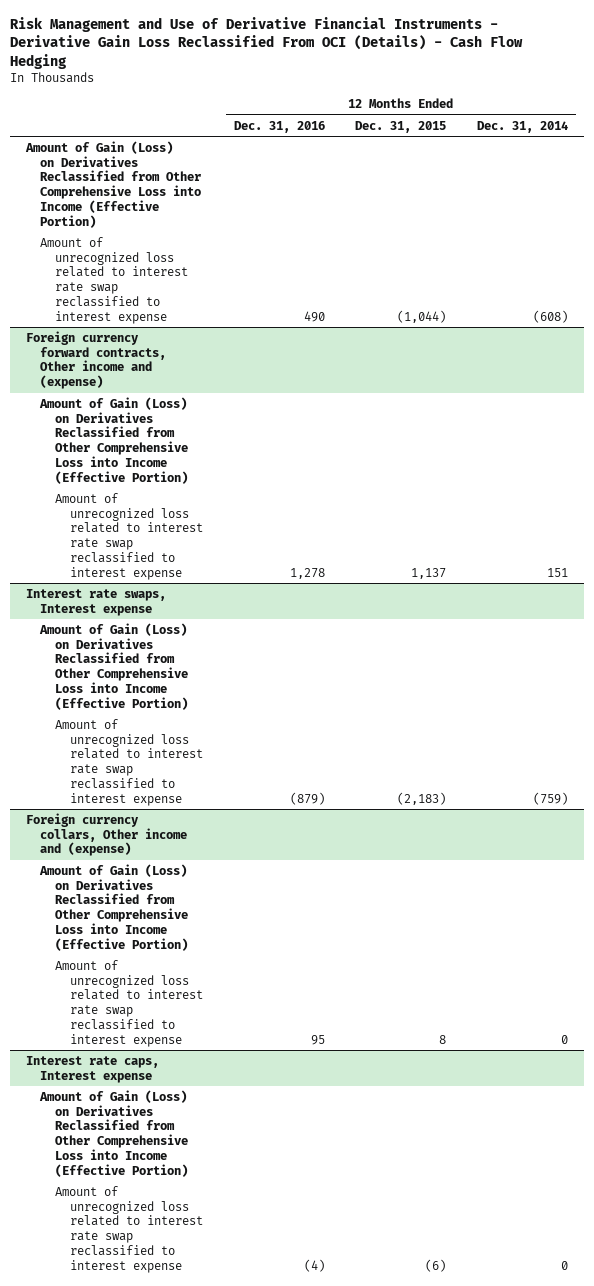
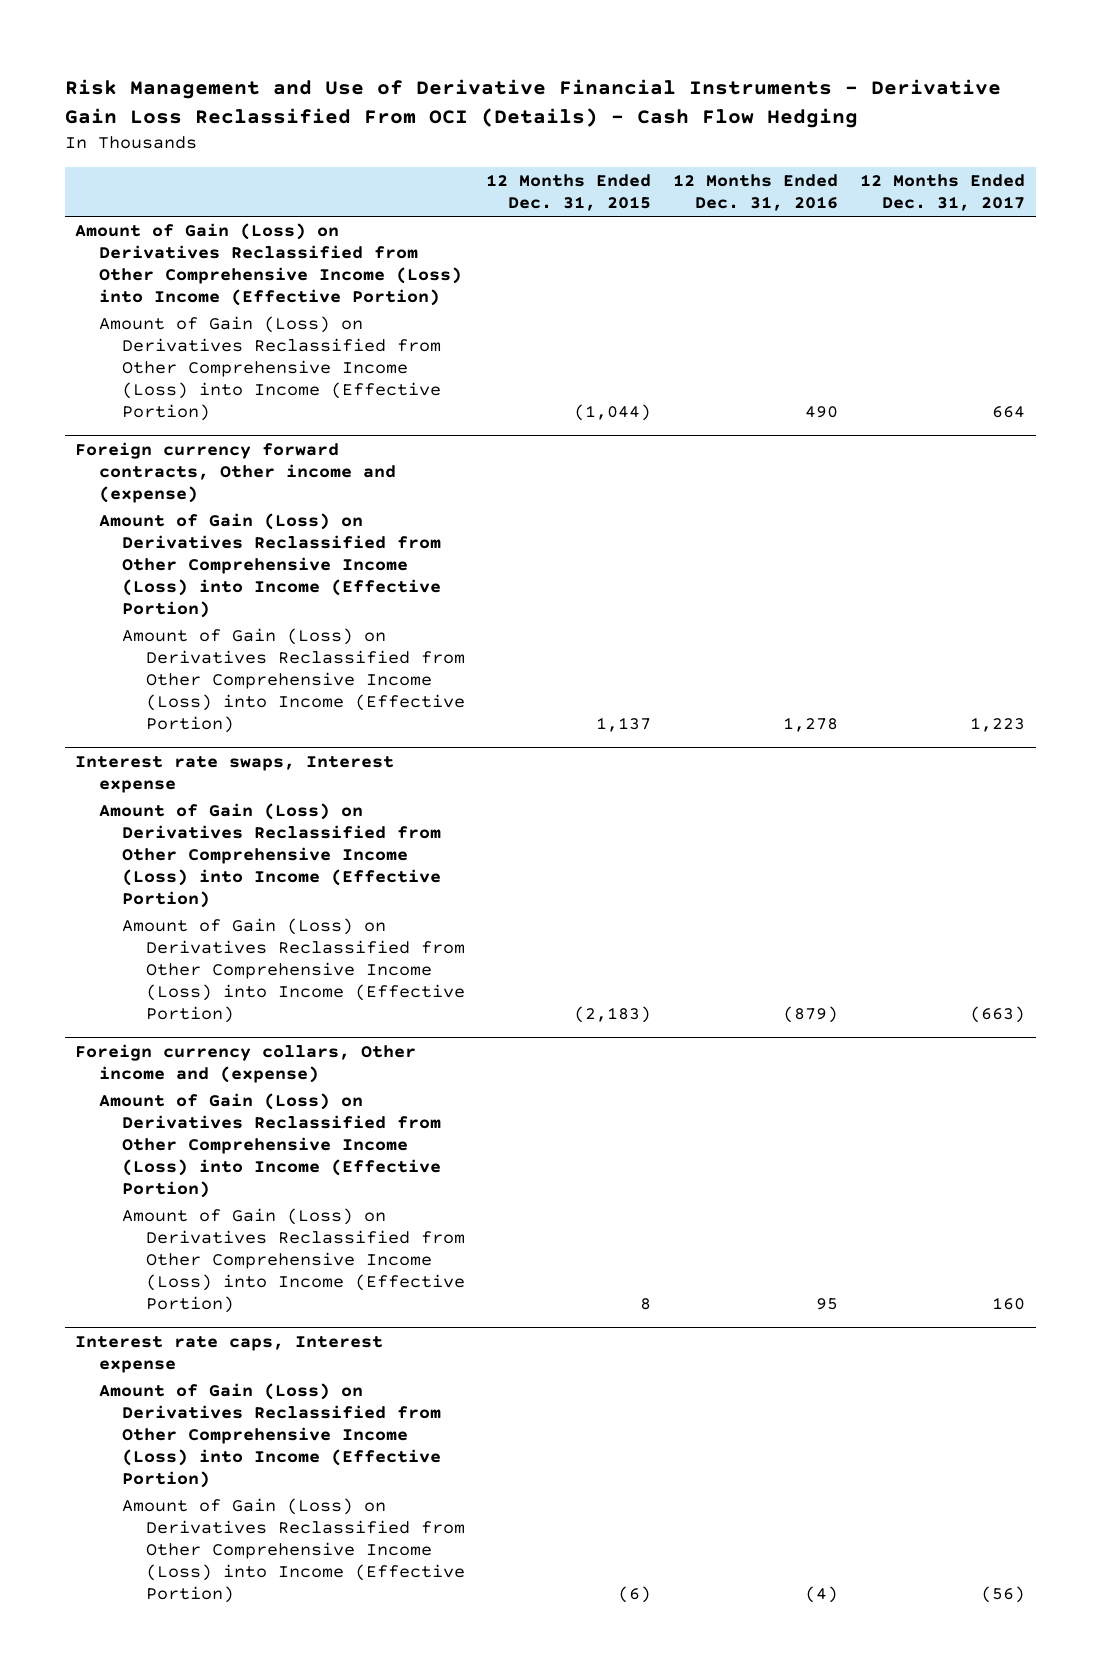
- | 12 Months Ended Dec. 31, 2016 | 12 Months Ended Dec. 31, 2015 | 12 Months Ended Dec. 31, 2014
+ | 12 Months Ended Dec. 31, 2015 | 12 Months Ended Dec. 31, 2016 | 12 Months Ended Dec. 31, 2017
- Amount of Gain (Loss) on Derivatives Reclassified from Other Comprehensive Loss into Income (Effective Portion)
- Amount of unrecognized loss related to interest rate swap reclassified to interest expense | 490 | (1,044) | (608)
+ Amount of Gain (Loss) on Derivatives Reclassified from Other Comprehensive Income (Loss) into Income (Effective Portion)
+ Amount of Gain (Loss) on Derivatives Reclassified from Other Comprehensive Income (Loss) into Income (Effective Portion) | (1,044) | 490 | 664
@ Foreign currency forward contracts, Other income and (expense)
- Amount of Gain (Loss) on Derivatives Reclassified from Other Comprehensive Loss into Income (Effective Portion)
- Amount of unrecognized loss related to interest rate swap reclassified to interest expense | 1,278 | 1,137 | 151
+ Amount of Gain (Loss) on Derivatives Reclassified from Other Comprehensive Income (Loss) into Income (Effective Portion)
+ Amount of Gain (Loss) on Derivatives Reclassified from Other Comprehensive Income (Loss) into Income (Effective Portion) | 1,137 | 1,278 | 1,223
@ Interest rate swaps, Interest expense
- Amount of Gain (Loss) on Derivatives Reclassified from Other Comprehensive Loss into Income (Effective Portion)
- Amount of unrecognized loss related to interest rate swap reclassified to interest expense | (879) | (2,183) | (759)
+ Amount of Gain (Loss) on Derivatives Reclassified from Other Comprehensive Income (Loss) into Income (Effective Portion)
+ Amount of Gain (Loss) on Derivatives Reclassified from Other Comprehensive Income (Loss) into Income (Effective Portion) | (2,183) | (879) | (663)
@ Foreign currency collars, Other income and (expense)
- Amount of Gain (Loss) on Derivatives Reclassified from Other Comprehensive Loss into Income (Effective Portion)
- Amount of unrecognized loss related to interest rate swap reclassified to interest expense | 95 | 8 | 0
+ Amount of Gain (Loss) on Derivatives Reclassified from Other Comprehensive Income (Loss) into Income (Effective Portion)
+ Amount of Gain (Loss) on Derivatives Reclassified from Other Comprehensive Income (Loss) into Income (Effective Portion) | 8 | 95 | 160
@ Interest rate caps, Interest expense
- Amount of Gain (Loss) on Derivatives Reclassified from Other Comprehensive Loss into Income (Effective Portion)
- Amount of unrecognized loss related to interest rate swap reclassified to interest expense | (4) | (6) | 0
+ Amount of Gain (Loss) on Derivatives Reclassified from Other Comprehensive Income (Loss) into Income (Effective Portion)
+ Amount of Gain (Loss) on Derivatives Reclassified from Other Comprehensive Income (Loss) into Income (Effective Portion) | (6) | (4) | (56)

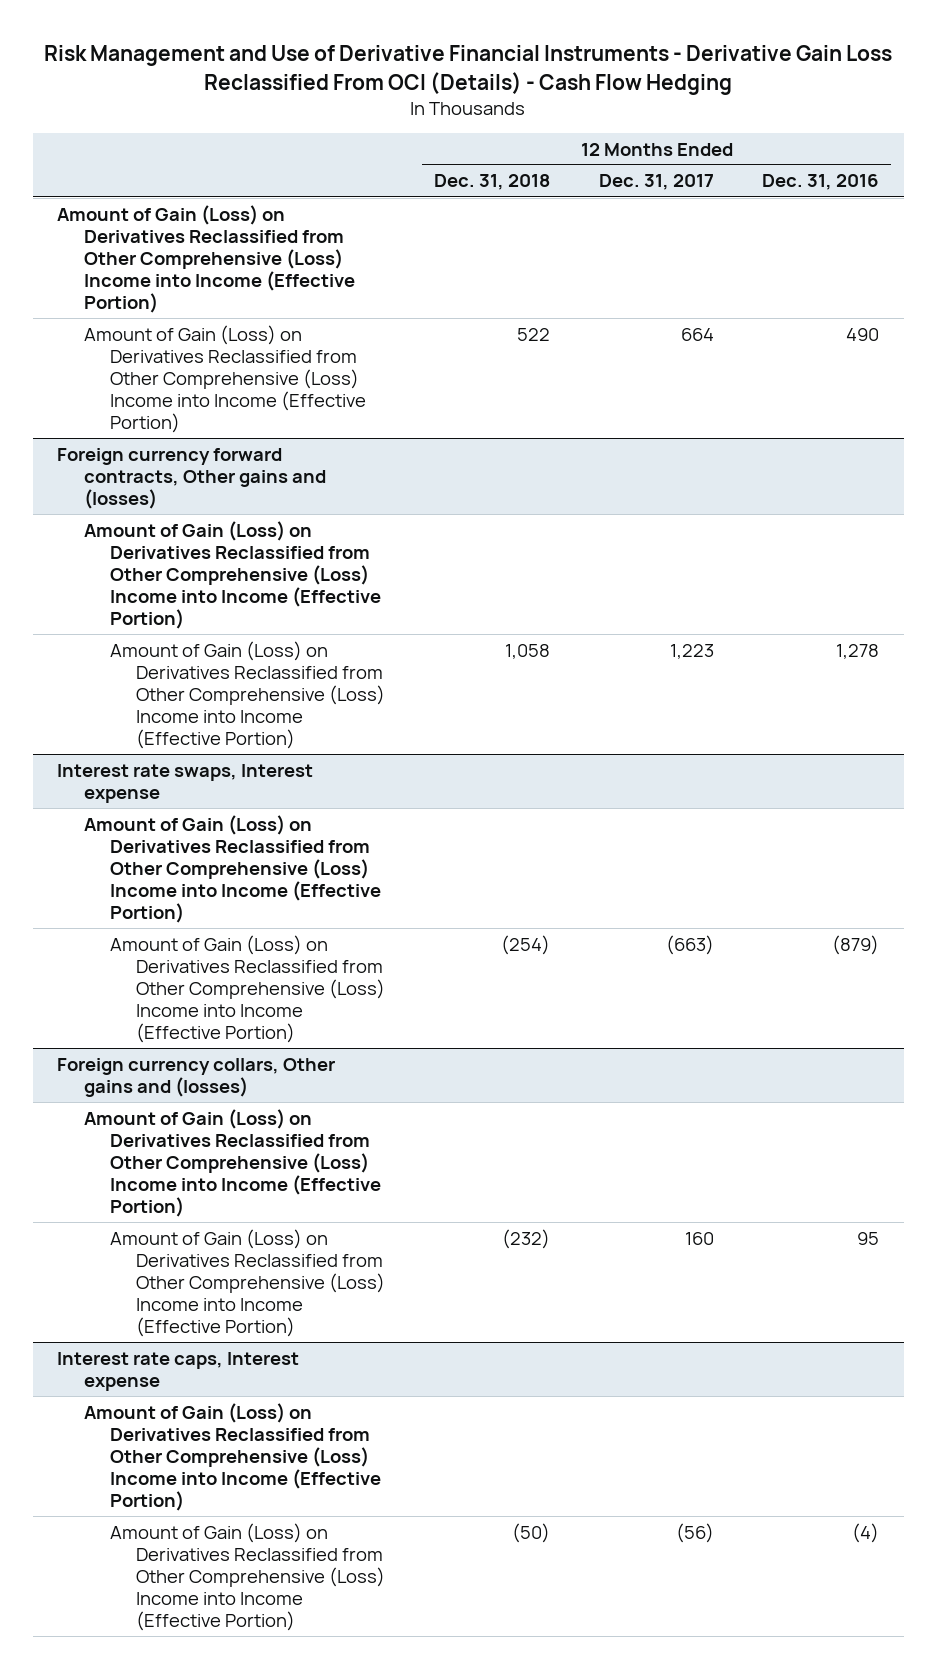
- | 12 Months Ended Dec. 31, 2015 | 12 Months Ended Dec. 31, 2016 | 12 Months Ended Dec. 31, 2017
+ | 12 Months Ended Dec. 31, 2018 | 12 Months Ended Dec. 31, 2017 | 12 Months Ended Dec. 31, 2016
- Amount of Gain (Loss) on Derivatives Reclassified from Other Comprehensive Income (Loss) into Income (Effective Portion)
- Amount of Gain (Loss) on Derivatives Reclassified from Other Comprehensive Income (Loss) into Income (Effective Portion) | (1,044) | 490 | 664
- Foreign currency forward contracts, Other income and (expense)
- Amount of Gain (Loss) on Derivatives Reclassified from Other Comprehensive Income (Loss) into Income (Effective Portion)
- Amount of Gain (Loss) on Derivatives Reclassified from Other Comprehensive Income (Loss) into Income (Effective Portion) | 1,137 | 1,278 | 1,223
+ Amount of Gain (Loss) on Derivatives Reclassified from Other Comprehensive (Loss) Income into Income (Effective Portion)
+ Amount of Gain (Loss) on Derivatives Reclassified from Other Comprehensive (Loss) Income into Income (Effective Portion) | 522 | 664 | 490
+ Foreign currency forward contracts, Other gains and (losses)
+ Amount of Gain (Loss) on Derivatives Reclassified from Other Comprehensive (Loss) Income into Income (Effective Portion)
+ Amount of Gain (Loss) on Derivatives Reclassified from Other Comprehensive (Loss) Income into Income (Effective Portion) | 1,058 | 1,223 | 1,278
@ Interest rate swaps, Interest expense
- Amount of Gain (Loss) on Derivatives Reclassified from Other Comprehensive Income (Loss) into Income (Effective Portion)
- Amount of Gain (Loss) on Derivatives Reclassified from Other Comprehensive Income (Loss) into Income (Effective Portion) | (2,183) | (879) | (663)
- Foreign currency collars, Other income and (expense)
- Amount of Gain (Loss) on Derivatives Reclassified from Other Comprehensive Income (Loss) into Income (Effective Portion)
- Amount of Gain (Loss) on Derivatives Reclassified from Other Comprehensive Income (Loss) into Income (Effective Portion) | 8 | 95 | 160
@ Interest rate swaps, Interest expense
+ Amount of Gain (Loss) on Derivatives Reclassified from Other Comprehensive (Loss) Income into Income (Effective Portion)
+ Amount of Gain (Loss) on Derivatives Reclassified from Other Comprehensive (Loss) Income into Income (Effective Portion) | (254) | (663) | (879)
+ Foreign currency collars, Other gains and (losses)
+ Amount of Gain (Loss) on Derivatives Reclassified from Other Comprehensive (Loss) Income into Income (Effective Portion)
+ Amount of Gain (Loss) on Derivatives Reclassified from Other Comprehensive (Loss) Income into Income (Effective Portion) | (232) | 160 | 95
@ Interest rate caps, Interest expense
- Amount of Gain (Loss) on Derivatives Reclassified from Other Comprehensive Income (Loss) into Income (Effective Portion)
- Amount of Gain (Loss) on Derivatives Reclassified from Other Comprehensive Income (Loss) into Income (Effective Portion) | (6) | (4) | (56)
+ Amount of Gain (Loss) on Derivatives Reclassified from Other Comprehensive (Loss) Income into Income (Effective Portion)
+ Amount of Gain (Loss) on Derivatives Reclassified from Other Comprehensive (Loss) Income into Income (Effective Portion) | (50) | (56) | (4)

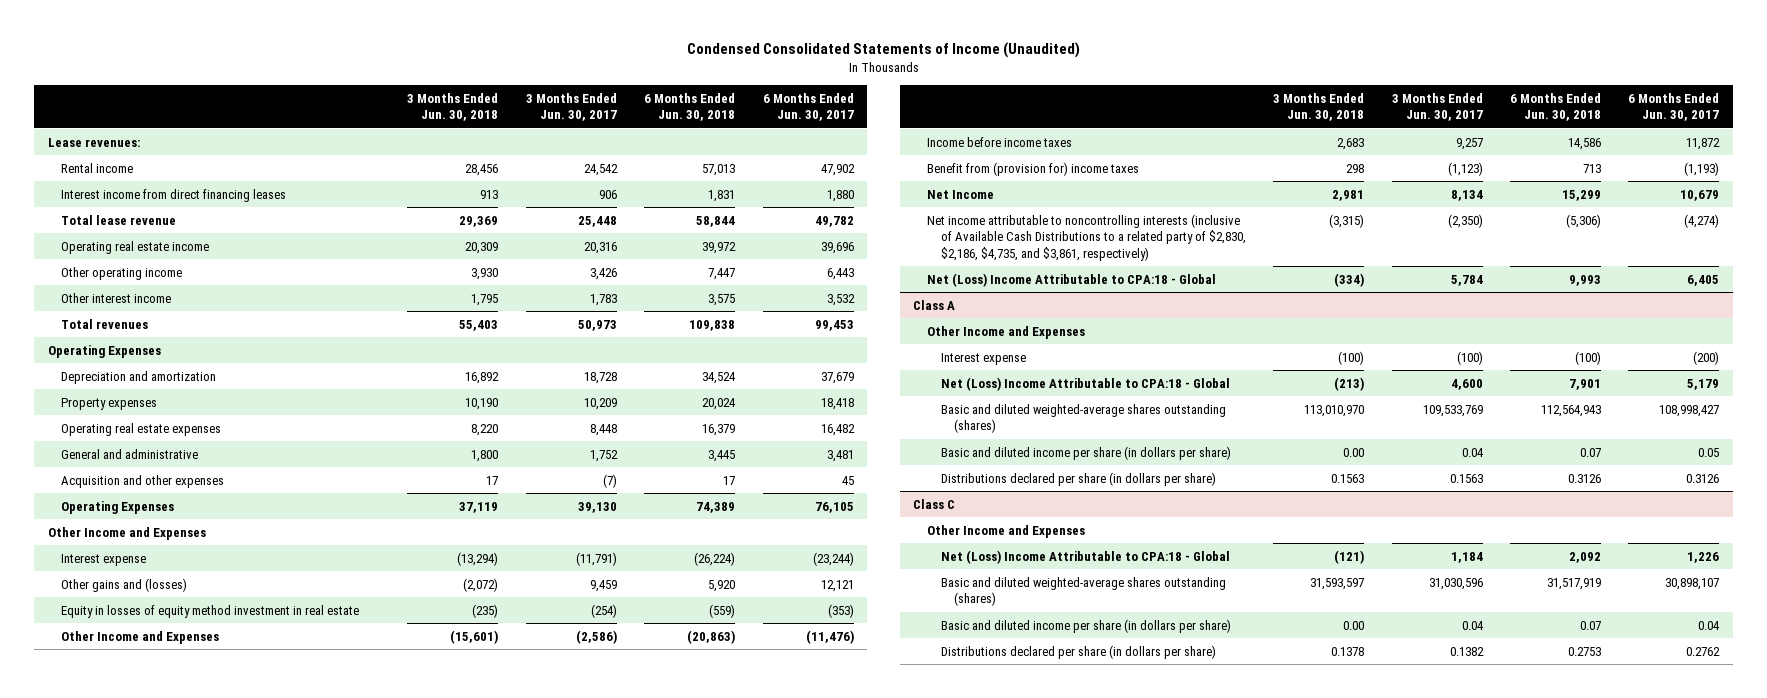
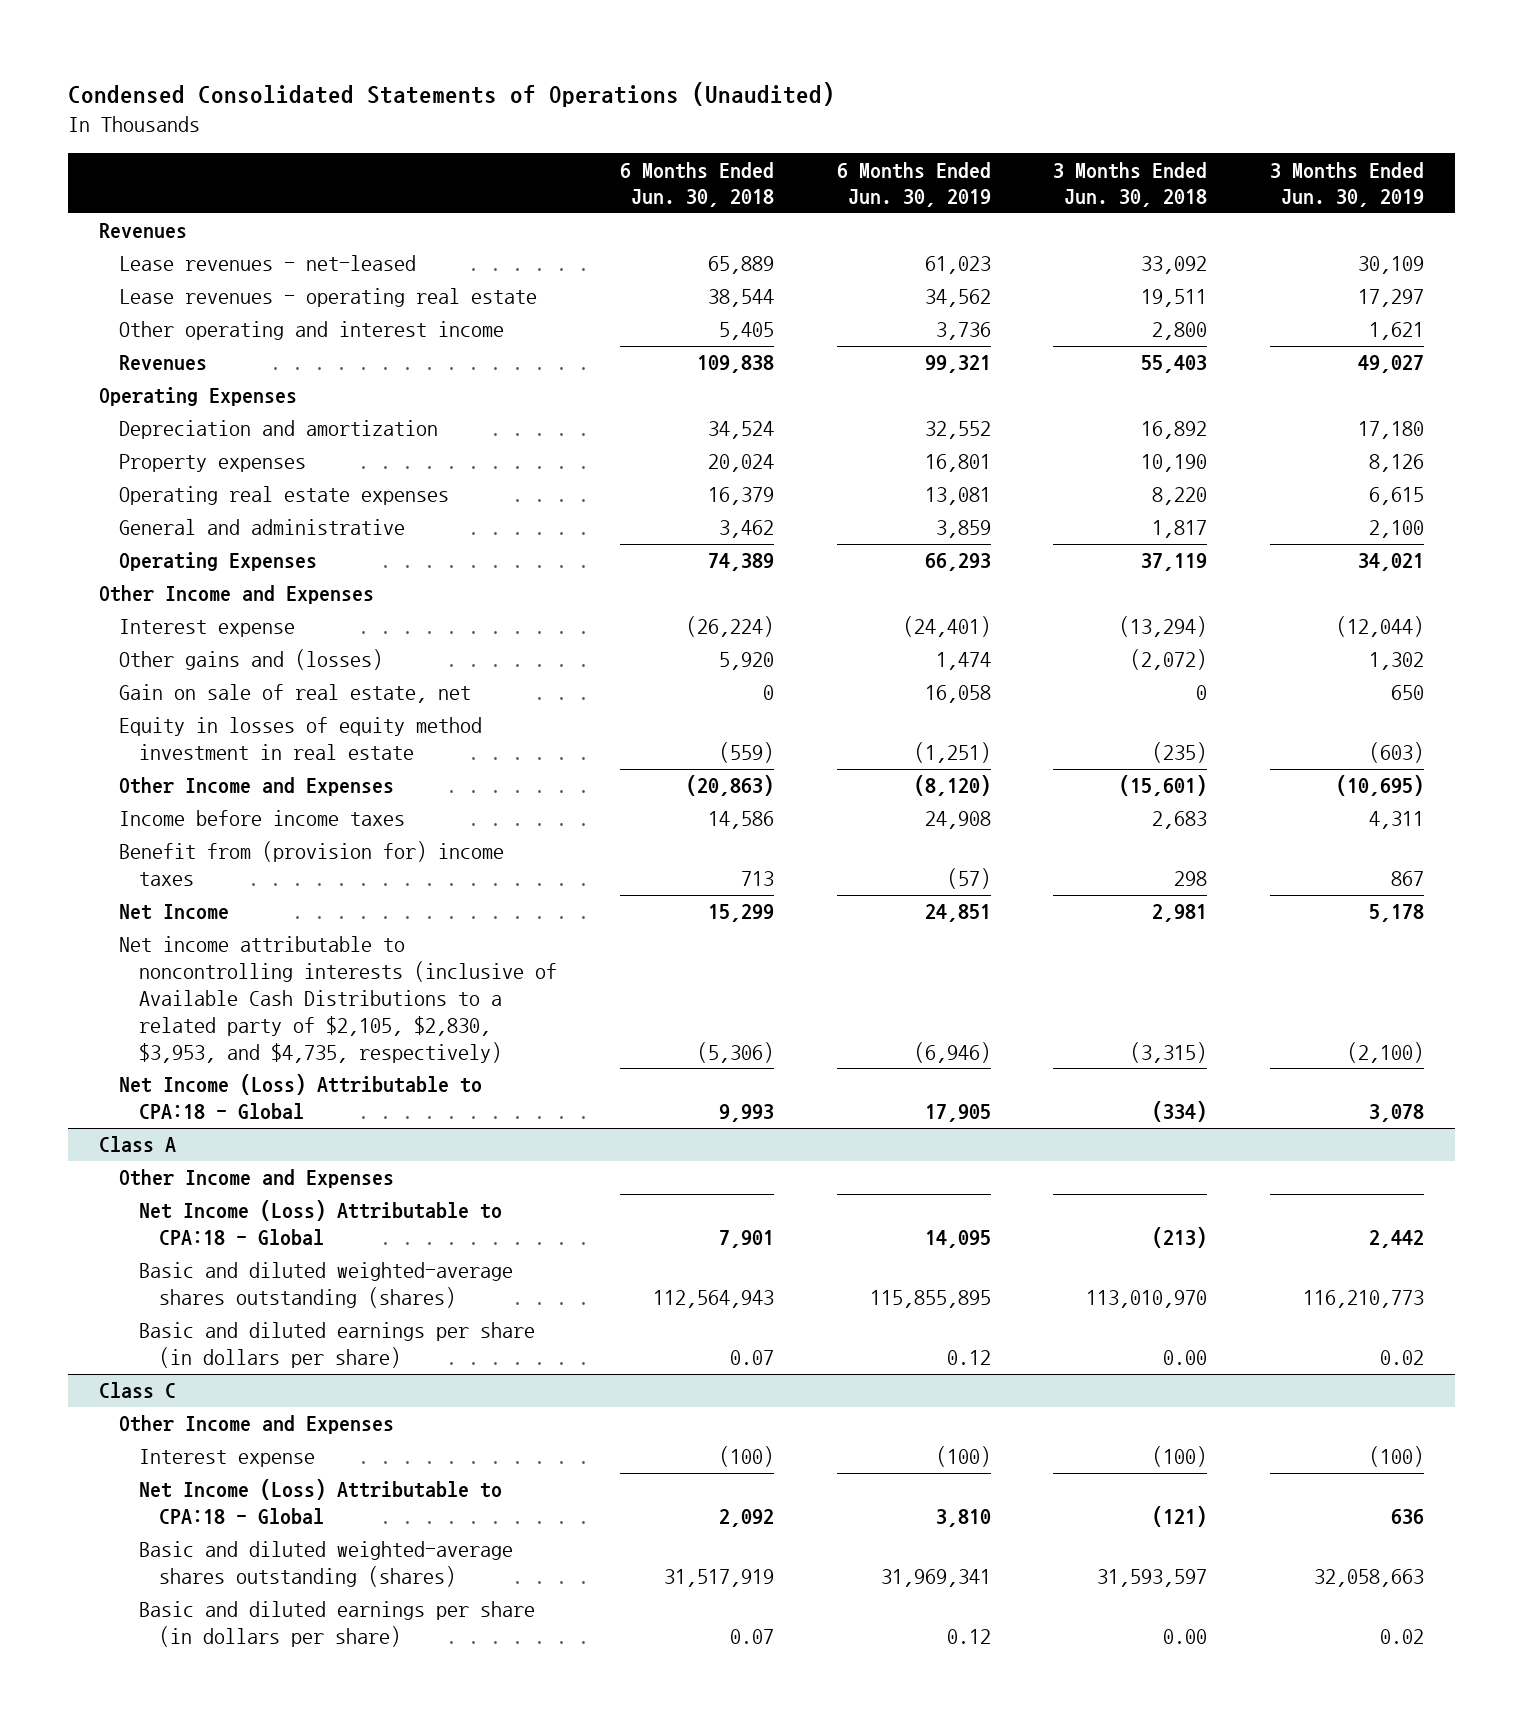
- Condensed Consolidated Statements of Income (Unaudited)
+ Condensed Consolidated Statements of Operations (Unaudited)
- | 3 Months Ended Jun. 30, 2018 | 3 Months Ended Jun. 30, 2017 | 6 Months Ended Jun. 30, 2018 | 6 Months Ended Jun. 30, 2017
+ | 6 Months Ended Jun. 30, 2018 | 6 Months Ended Jun. 30, 2019 | 3 Months Ended Jun. 30, 2018 | 3 Months Ended Jun. 30, 2019
- Lease revenues:
- Rental income | 28,456 | 24,542 | 57,013 | 47,902
- Interest income from direct financing leases | 913 | 906 | 1,831 | 1,880
- Total lease revenue | 29,369 | 25,448 | 58,844 | 49,782
- Operating real estate income | 20,309 | 20,316 | 39,972 | 39,696
- Other operating income | 3,930 | 3,426 | 7,447 | 6,443
- Other interest income | 1,795 | 1,783 | 3,575 | 3,532
- Total revenues | 55,403 | 50,973 | 109,838 | 99,453
+ Revenues
+ Lease revenues - net-leased | 65,889 | 61,023 | 33,092 | 30,109
+ Lease revenues - operating real estate | 38,544 | 34,562 | 19,511 | 17,297
+ Other operating and interest income | 5,405 | 3,736 | 2,800 | 1,621
+ Revenues | 109,838 | 99,321 | 55,403 | 49,027
- General and administrative | 1,800 | 1,752 | 3,445 | 3,481
- Acquisition and other expenses | 17 | (7) | 17 | 45
+ General and administrative | 3,462 | 3,859 | 1,817 | 2,100
+ Gain on sale of real estate, net | 0 | 16,058 | 0 | 650
- Net income attributable to noncontrolling interests (inclusive of Available Cash Distributions to a related party of $2,830, $2,186, $4,735, and $3,861, respectively) | (3,315) | (2,350) | (5,306) | (4,274)
- Net (Loss) Income Attributable to CPA:18 - Global | (334) | 5,784 | 9,993 | 6,405
+ Net income attributable to noncontrolling interests (inclusive of Available Cash Distributions to a related party of $2,105, $2,830, $3,953, and $4,735, respectively) | (5,306) | (6,946) | (3,315) | (2,100)
+ Net Income (Loss) Attributable to CPA:18 - Global | 9,993 | 17,905 | (334) | 3,078
@ Class A
- Interest expense | (100) | (100) | (100) | (200)
- Net (Loss) Income Attributable to CPA:18 - Global | (213) | 4,600 | 7,901 | 5,179
+ Net Income (Loss) Attributable to CPA:18 - Global | 7,901 | 14,095 | (213) | 2,442
- Basic and diluted income per share (in dollars per share) | 0.00 | 0.04 | 0.07 | 0.05
- Distributions declared per share (in dollars per share) | 0.1563 | 0.1563 | 0.3126 | 0.3126
+ Basic and diluted earnings per share (in dollars per share) | 0.07 | 0.12 | 0.00 | 0.02
@ Class C
- Net (Loss) Income Attributable to CPA:18 - Global | (121) | 1,184 | 2,092 | 1,226
+ Interest expense | (100) | (100) | (100) | (100)
+ Net Income (Loss) Attributable to CPA:18 - Global | 2,092 | 3,810 | (121) | 636
- Basic and diluted income per share (in dollars per share) | 0.00 | 0.04 | 0.07 | 0.04
- Distributions declared per share (in dollars per share) | 0.1378 | 0.1382 | 0.2753 | 0.2762
+ Basic and diluted earnings per share (in dollars per share) | 0.07 | 0.12 | 0.00 | 0.02

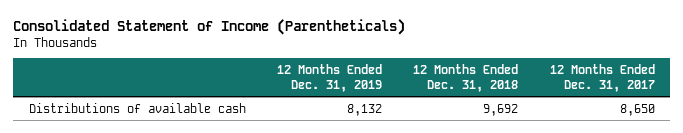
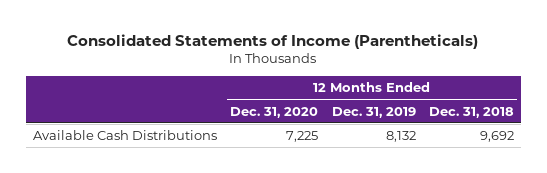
- Consolidated Statement of Income (Parentheticals)
+ Consolidated Statements of Income (Parentheticals)
- | 12 Months Ended Dec. 31, 2019 | 12 Months Ended Dec. 31, 2018 | 12 Months Ended Dec. 31, 2017
+ | 12 Months Ended Dec. 31, 2020 | 12 Months Ended Dec. 31, 2019 | 12 Months Ended Dec. 31, 2018
- Distributions of available cash | 8,132 | 9,692 | 8,650
+ Available Cash Distributions | 7,225 | 8,132 | 9,692

